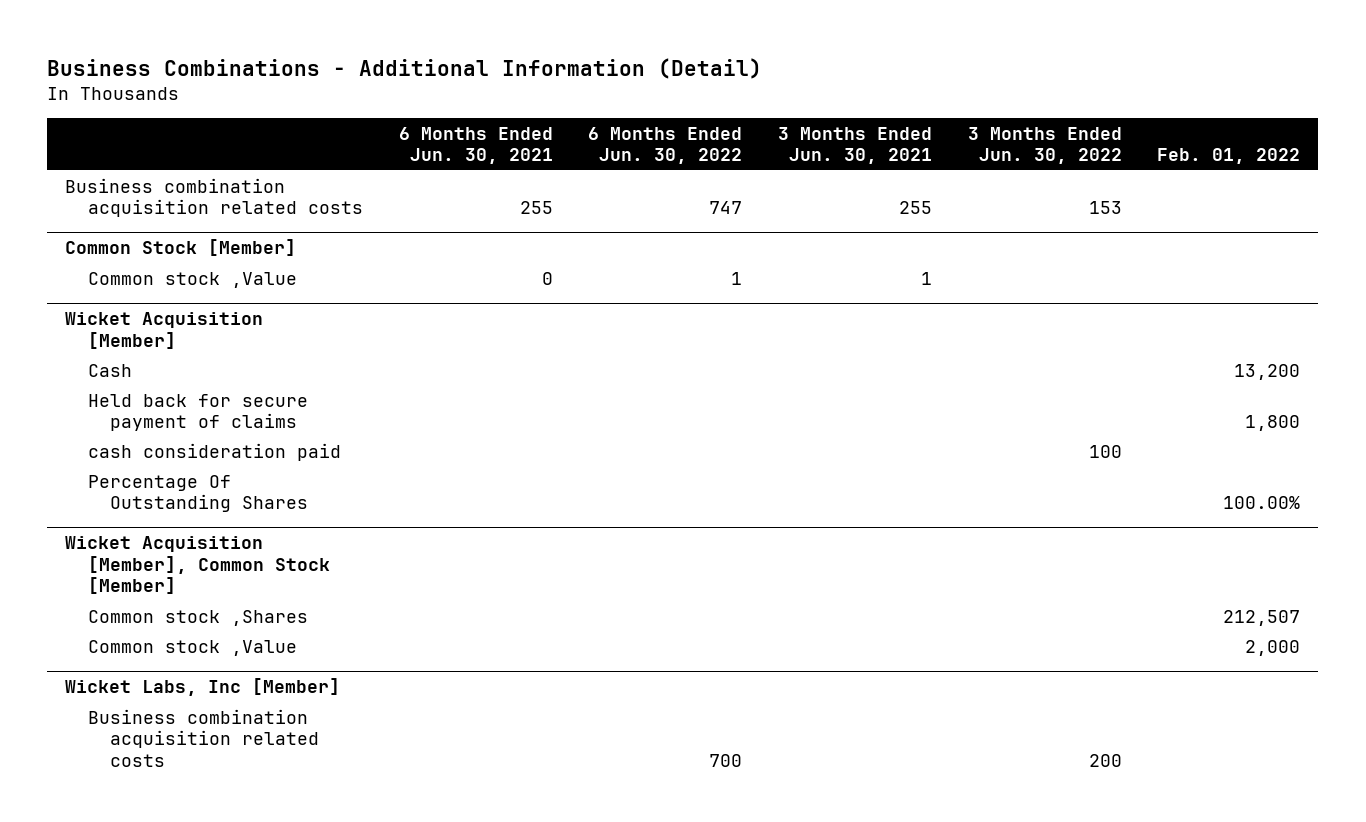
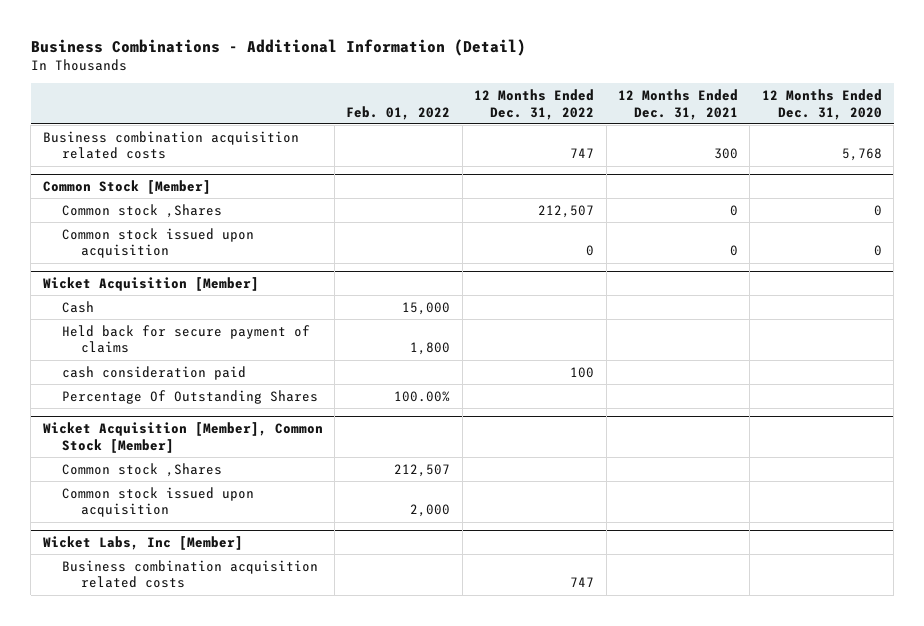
- | 6 Months Ended Jun. 30, 2021 | 6 Months Ended Jun. 30, 2022 | 3 Months Ended Jun. 30, 2021 | 3 Months Ended Jun. 30, 2022 | Feb. 01, 2022
+ | Feb. 01, 2022 | 12 Months Ended Dec. 31, 2022 | 12 Months Ended Dec. 31, 2021 | 12 Months Ended Dec. 31, 2020
@ Common Stock [Member]
- Common stock ,Value | 0 | 1 | 1 | |
+ Common stock ,Shares | | 212,507 | 0 | 0
+ Common stock issued upon acquisition | | 0 | 0 | 0
@ Wicket Acquisition [Member]
- Cash | | | | | 13,200
+ Cash | 15,000 | | |
@ Wicket Acquisition [Member], Common Stock [Member]
- Common stock ,Value | | | | | 2,000
+ Common stock issued upon acquisition | 2,000 | | |

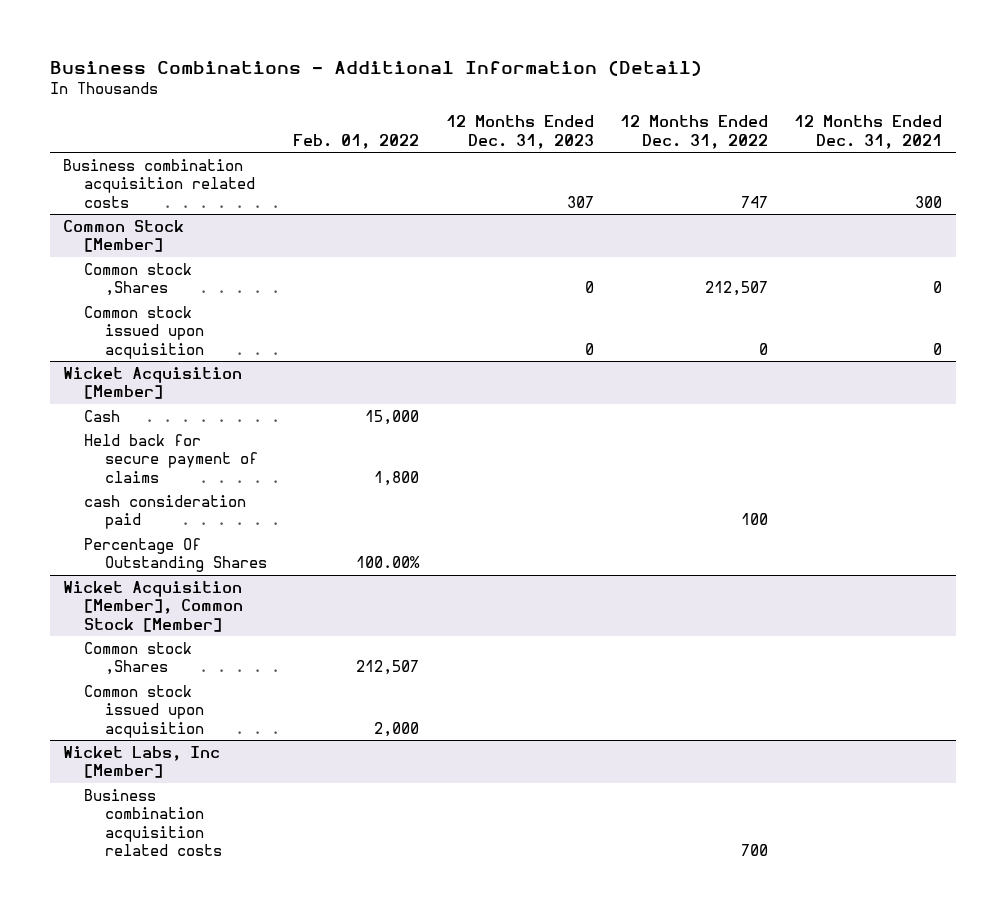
- | Feb. 01, 2022 | 12 Months Ended Dec. 31, 2022 | 12 Months Ended Dec. 31, 2021 | 12 Months Ended Dec. 31, 2020
+ | Feb. 01, 2022 | 12 Months Ended Dec. 31, 2023 | 12 Months Ended Dec. 31, 2022 | 12 Months Ended Dec. 31, 2021
@ Wicket Labs, Inc [Member]
- Business combination acquisition related costs | | 747 | |
+ Business combination acquisition related costs | | | 700 |

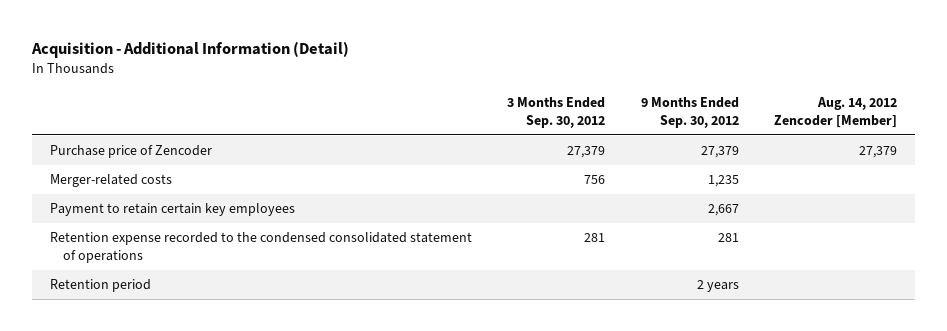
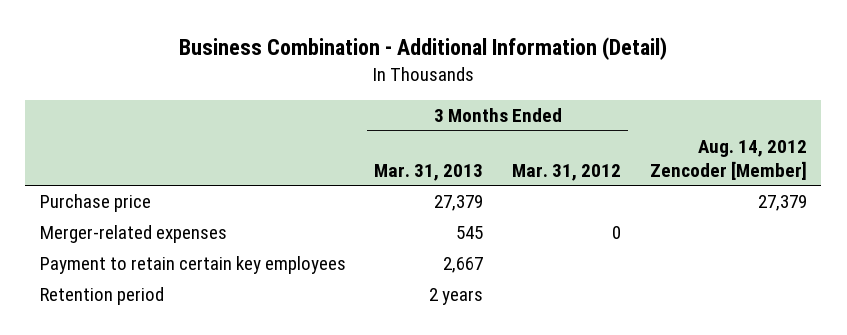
- Acquisition - Additional Information (Detail)
+ Business Combination - Additional Information (Detail)
- | 3 Months Ended Sep. 30, 2012 | 9 Months Ended Sep. 30, 2012 | Aug. 14, 2012 Zencoder [Member]
+ | 3 Months Ended Mar. 31, 2013 | 3 Months Ended Mar. 31, 2012 | Aug. 14, 2012 Zencoder [Member]
- Purchase price of Zencoder | 27,379 | 27,379 | 27,379
- Merger-related costs | 756 | 1,235 |
+ Purchase price | 27,379 | | 27,379
+ Merger-related expenses | 545 | 0 |
- Retention expense recorded to the condensed consolidated statement of operations | 281 | 281 |

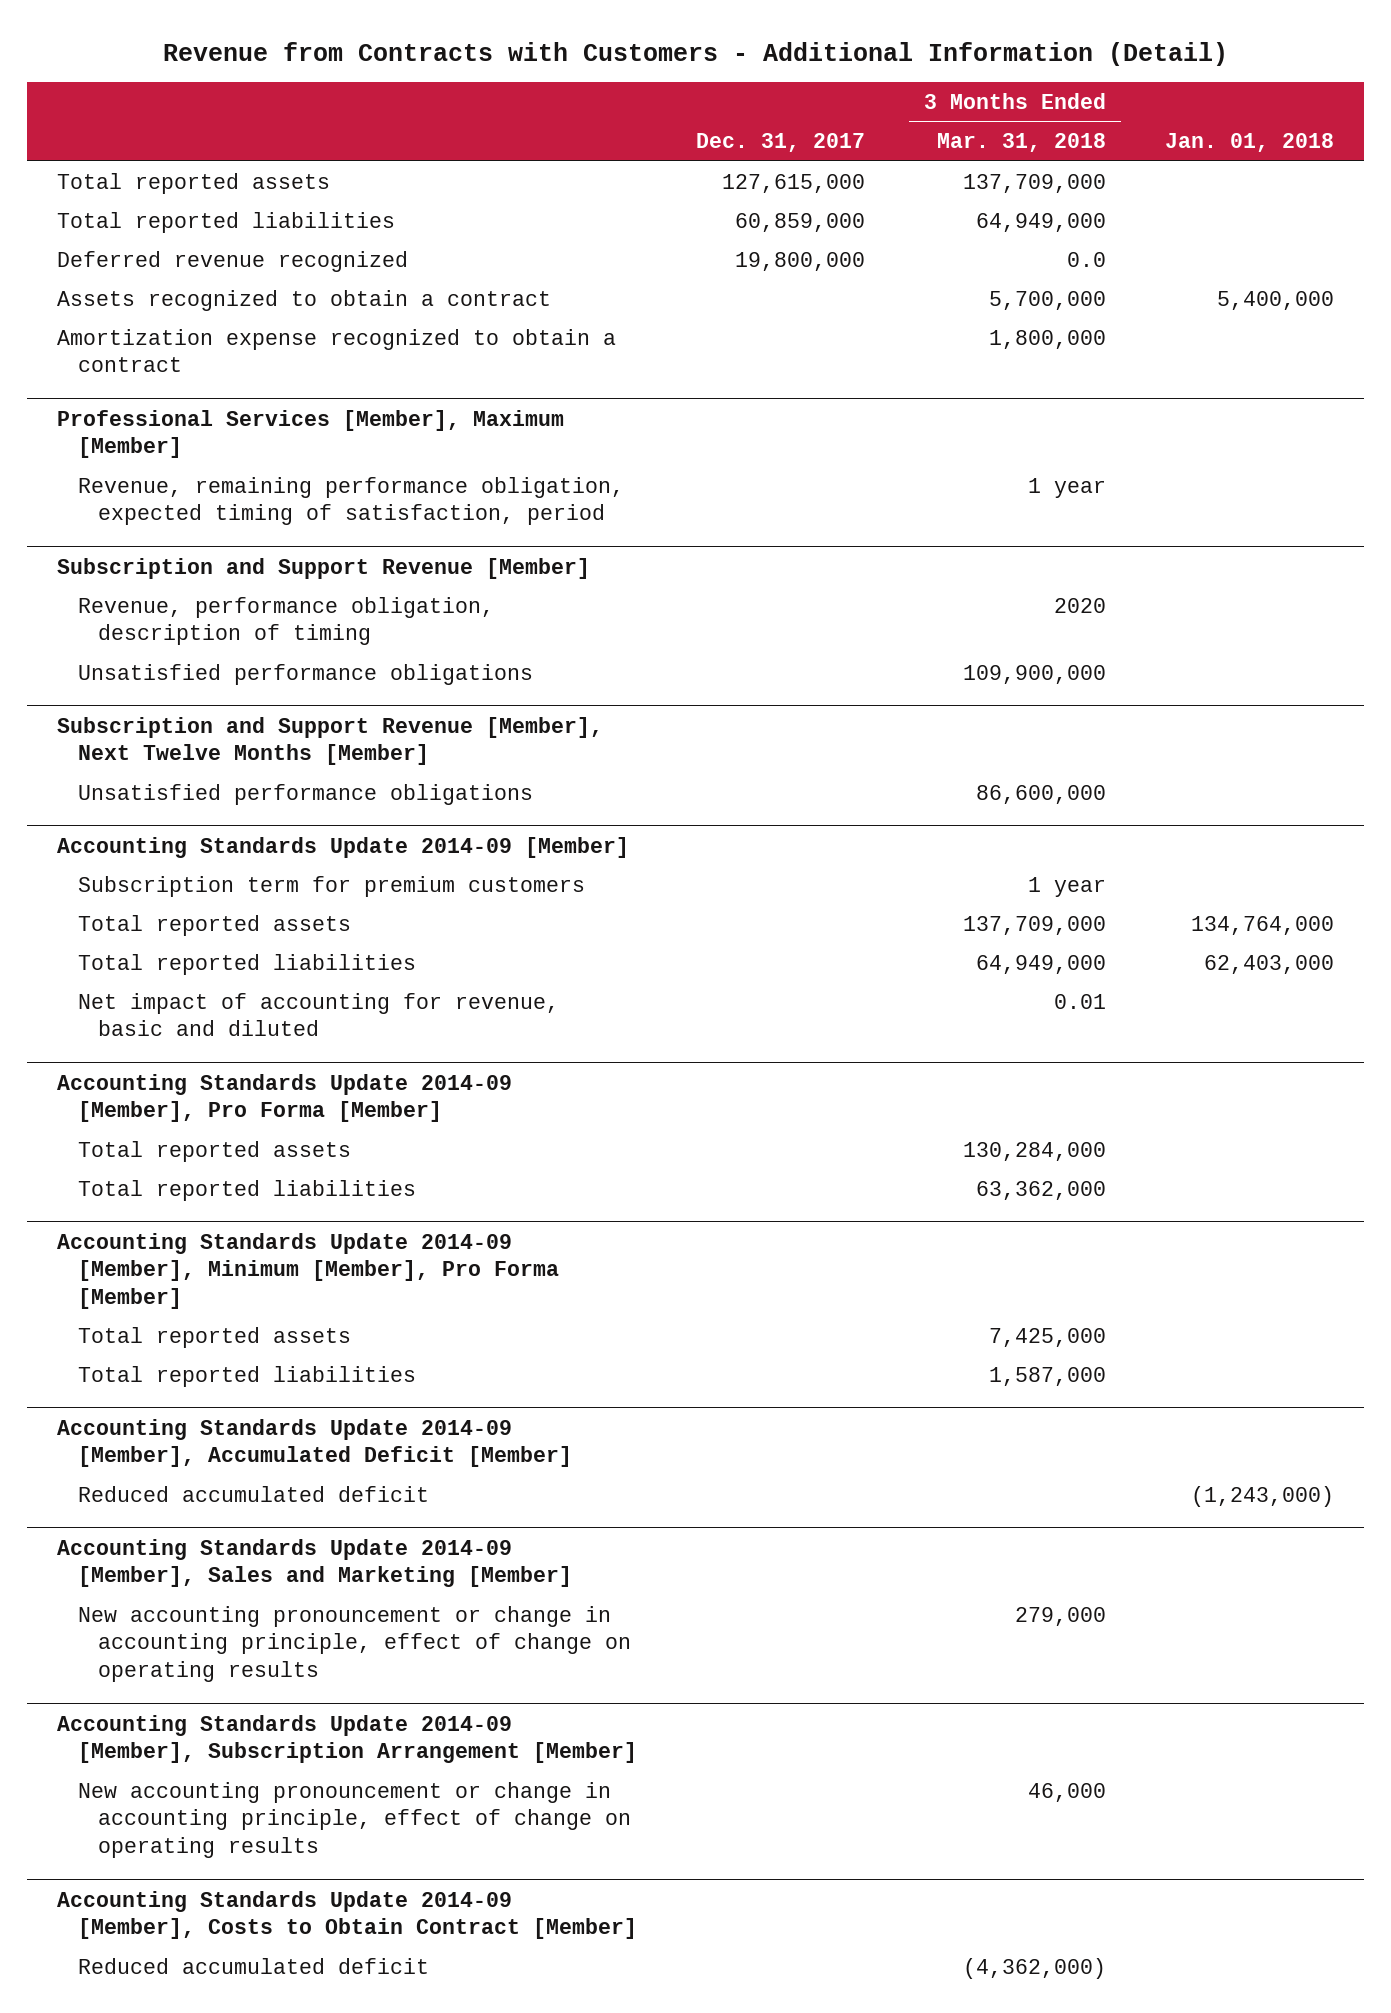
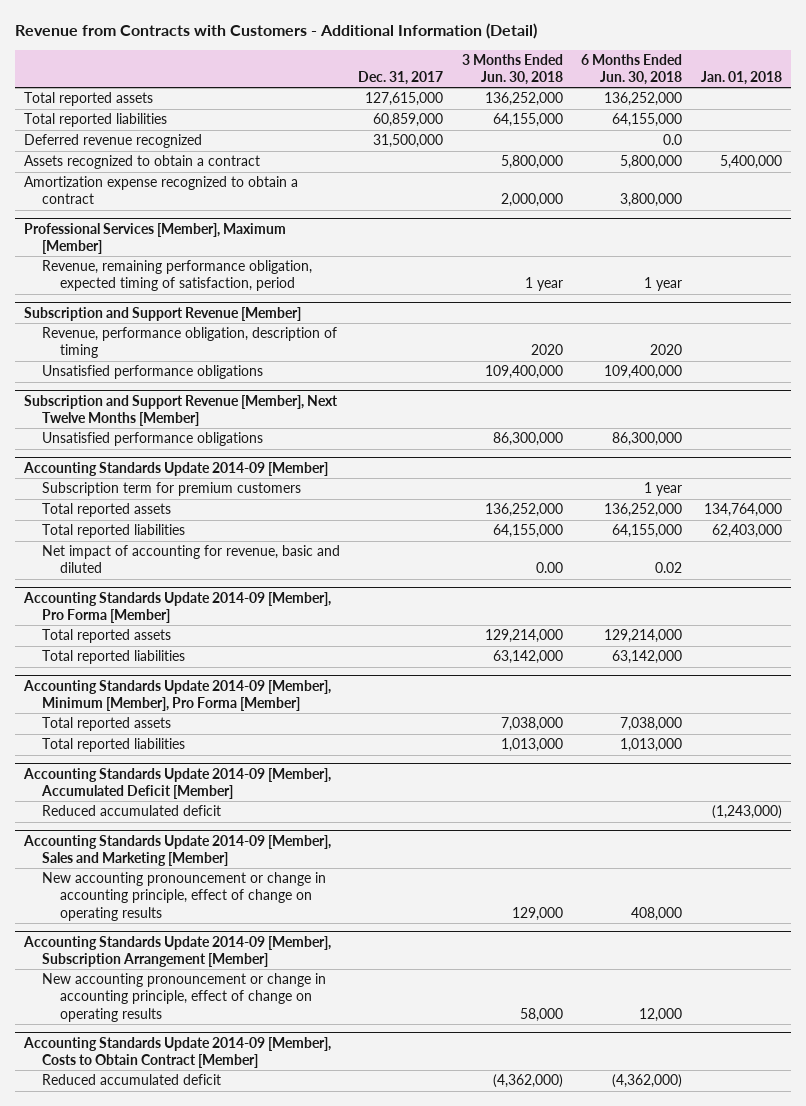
- | Dec. 31, 2017 | 3 Months Ended Mar. 31, 2018 | Jan. 01, 2018
+ | Dec. 31, 2017 | 3 Months Ended Jun. 30, 2018 | 6 Months Ended Jun. 30, 2018 | Jan. 01, 2018
- Deferred revenue recognized | 19,800,000 | 0.0 |
+ Deferred revenue recognized | 31,500,000 | | 0.0 |

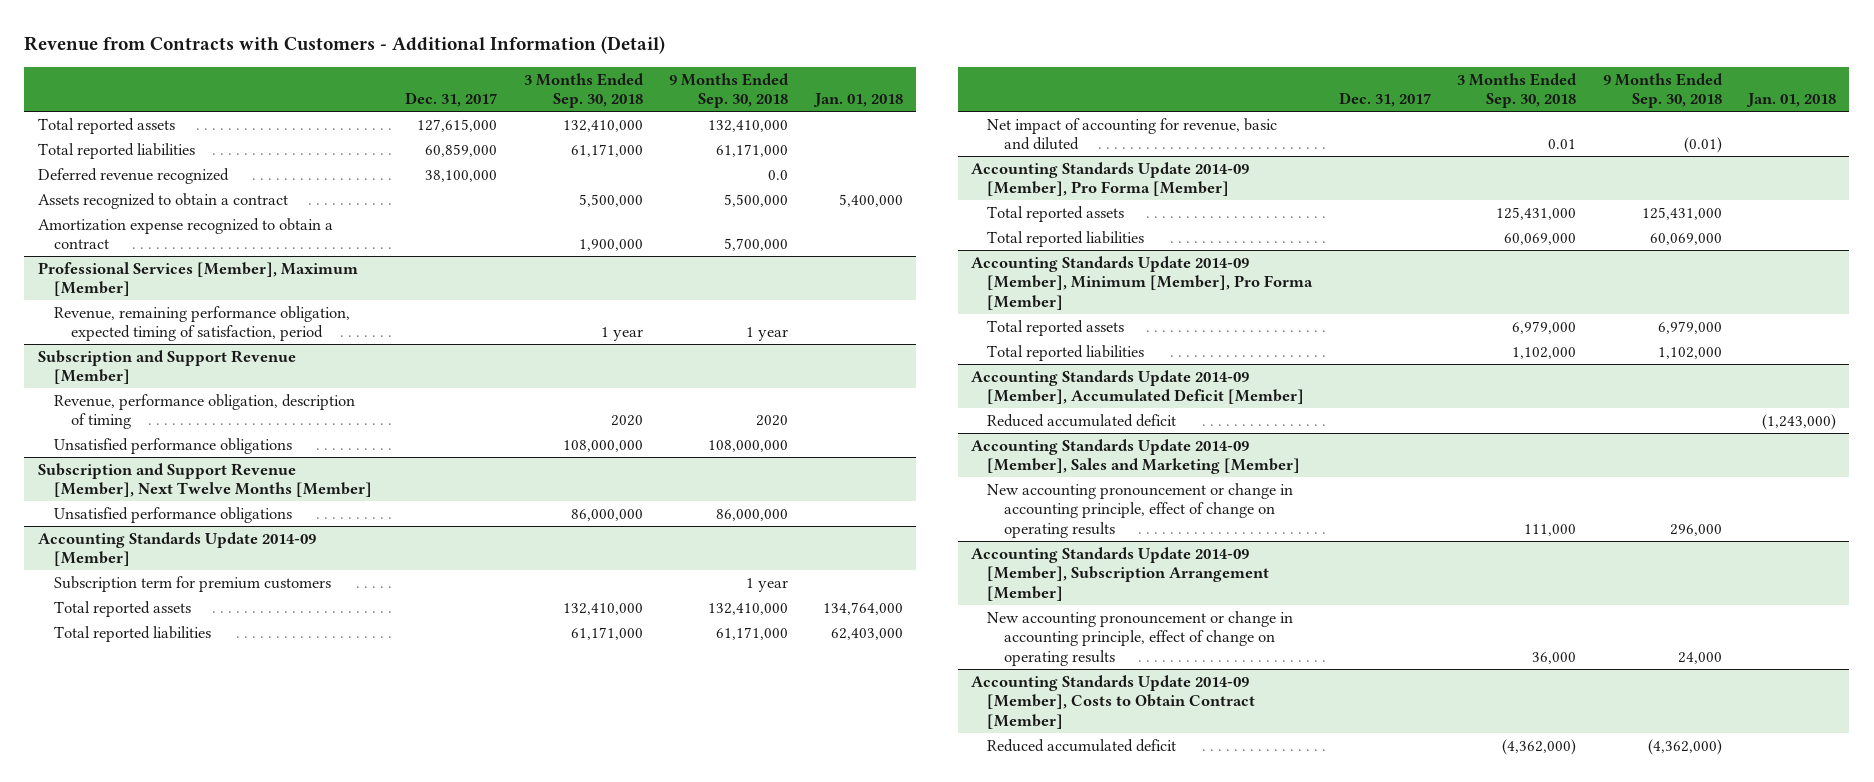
- | Dec. 31, 2017 | 3 Months Ended Jun. 30, 2018 | 6 Months Ended Jun. 30, 2018 | Jan. 01, 2018
+ | Dec. 31, 2017 | 3 Months Ended Sep. 30, 2018 | 9 Months Ended Sep. 30, 2018 | Jan. 01, 2018
- Deferred revenue recognized | 31,500,000 | | 0.0 |
+ Deferred revenue recognized | 38,100,000 | | 0.0 |

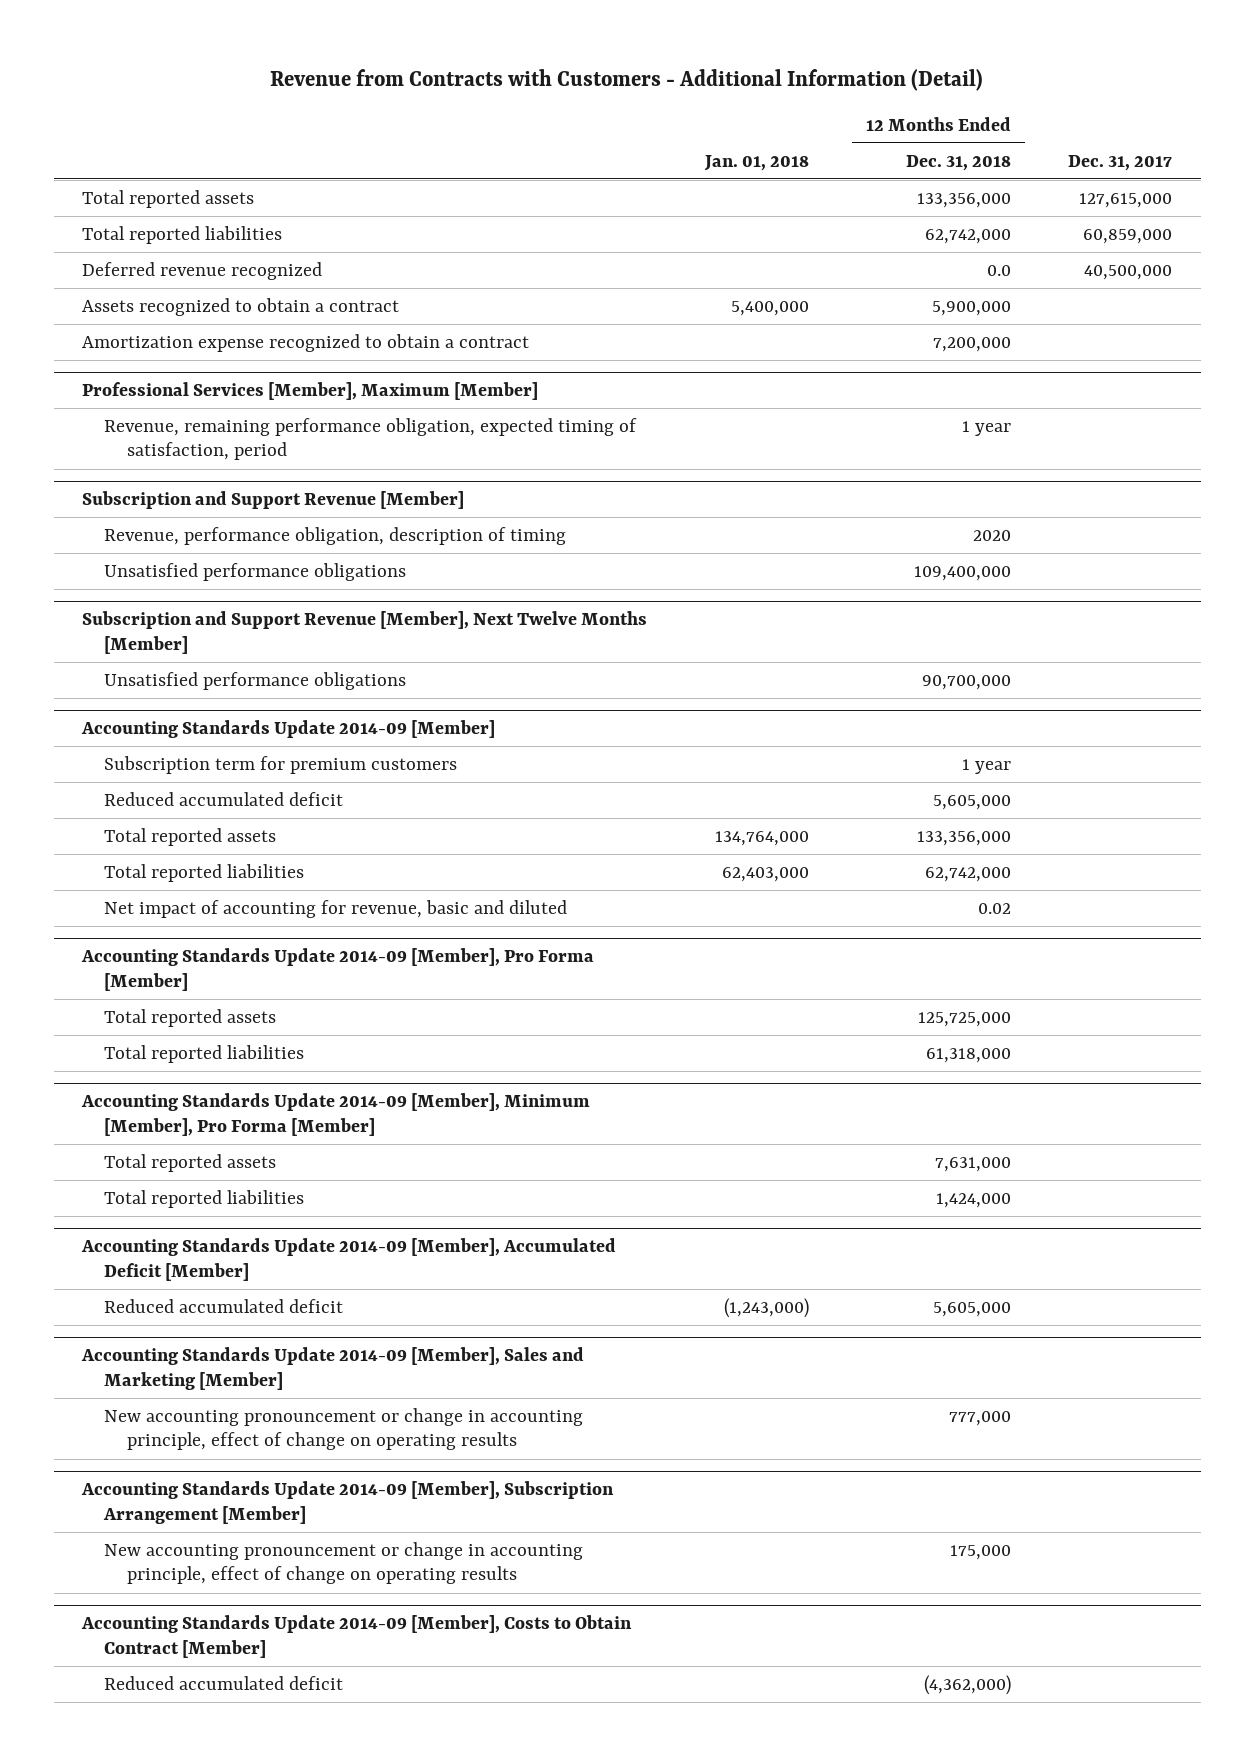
- | Dec. 31, 2017 | 3 Months Ended Sep. 30, 2018 | 9 Months Ended Sep. 30, 2018 | Jan. 01, 2018
+ | Jan. 01, 2018 | 12 Months Ended Dec. 31, 2018 | Dec. 31, 2017
- Deferred revenue recognized | 38,100,000 | | 0.0 |
+ Deferred revenue recognized | | 0.0 | 40,500,000
@ Accounting Standards Update 2014-09 [Member]
+ Reduced accumulated deficit | | 5,605,000 |

